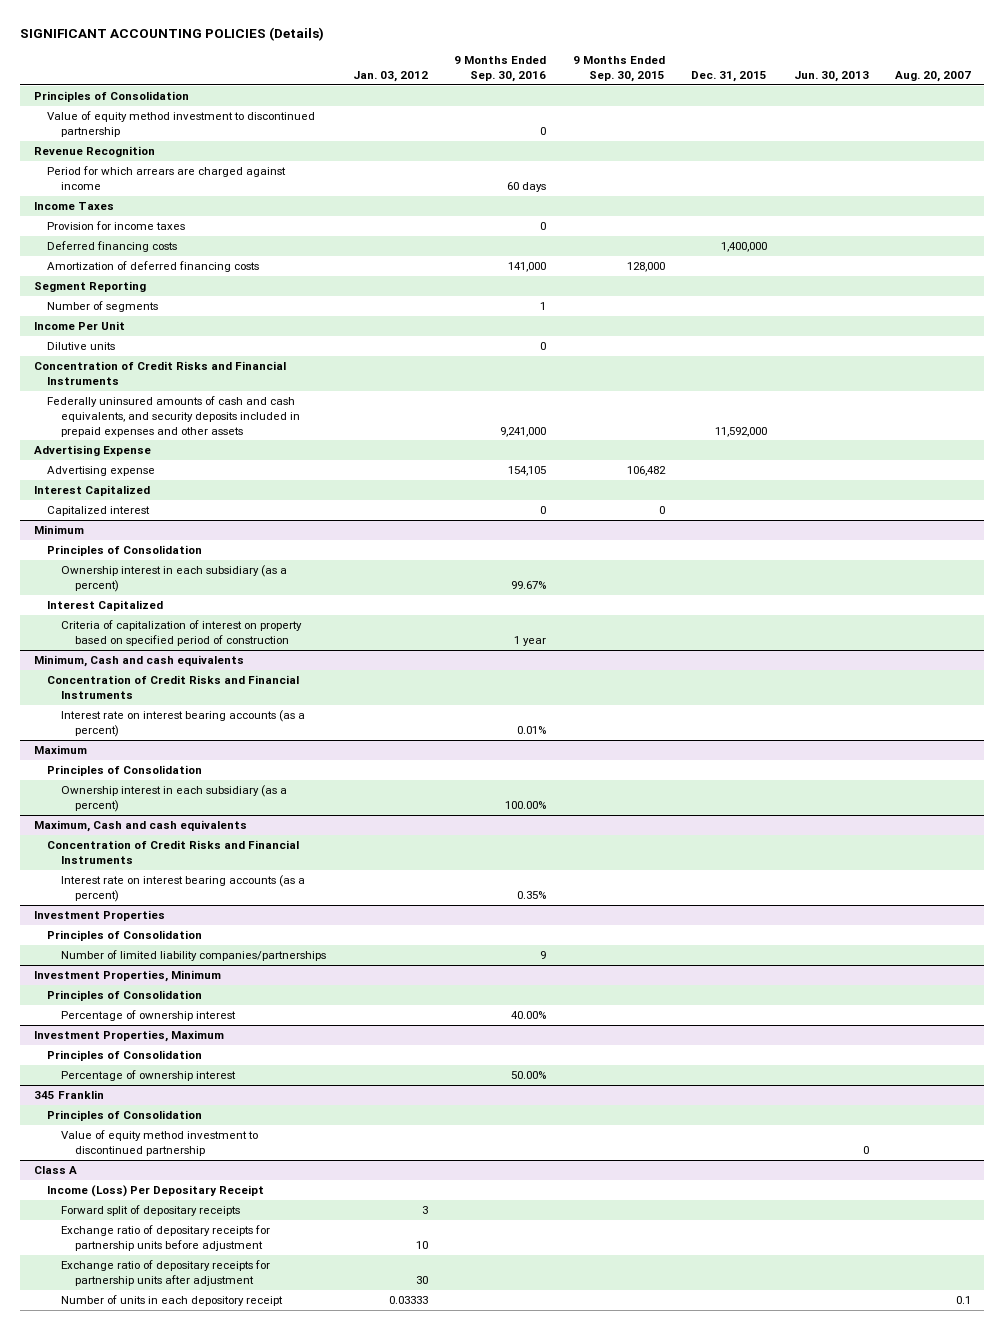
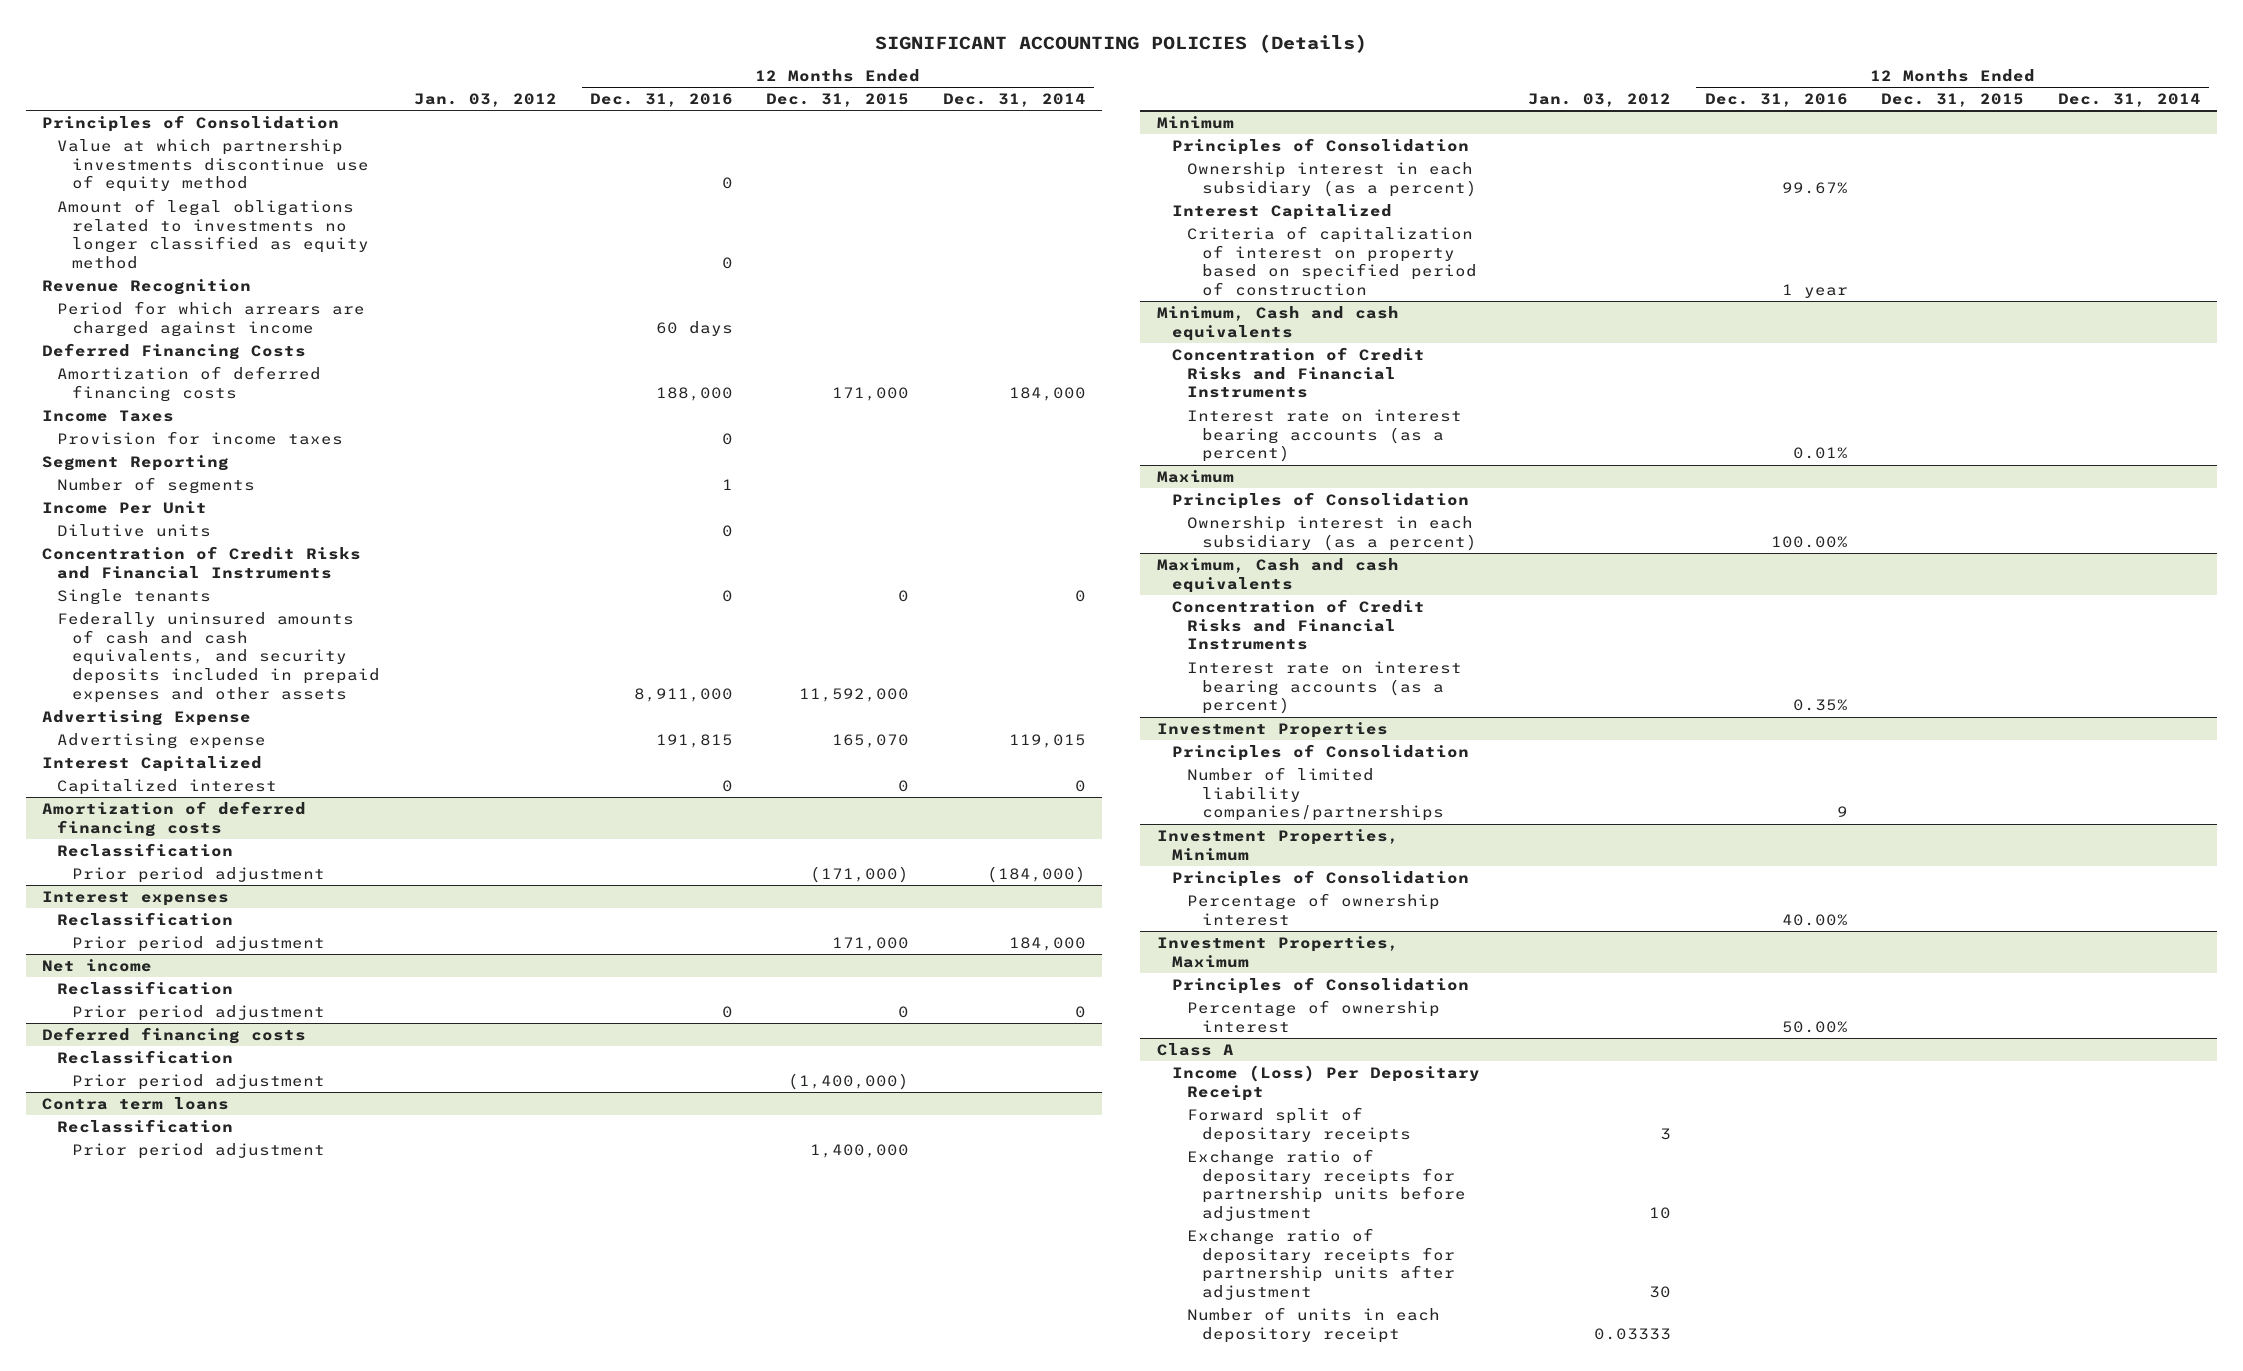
- | Jan. 03, 2012 | 9 Months Ended Sep. 30, 2016 | 9 Months Ended Sep. 30, 2015 | Dec. 31, 2015 | Jun. 30, 2013 | Aug. 20, 2007
+ | Jan. 03, 2012 | 12 Months Ended Dec. 31, 2016 | 12 Months Ended Dec. 31, 2015 | 12 Months Ended Dec. 31, 2014
- Value of equity method investment to discontinued partnership | | 0 | | | |
+ Value at which partnership investments discontinue use of equity method | | 0 | |
+ Amount of legal obligations related to investments no longer classified as equity method | | 0 | |
+ Deferred Financing Costs
moved up: Amortization of deferred financing costs | | 188,000 | 171,000 | 184,000
- Deferred financing costs | | | | 1,400,000 | |
+ Single tenants | | 0 | 0 | 0
+ Amortization of deferred financing costs
+ Reclassification
+ Prior period adjustment | | | (171,000) | (184,000)
+ Interest expenses
+ Reclassification
+ Prior period adjustment | | | 171,000 | 184,000
+ Net income
+ Reclassification
+ Prior period adjustment | | 0 | 0 | 0
+ Deferred financing costs
+ Reclassification
+ Prior period adjustment | | | (1,400,000) |
+ Contra term loans
+ Reclassification
+ Prior period adjustment | | | 1,400,000 |
- 345 Franklin
- Principles of Consolidation
- Value of equity method investment to discontinued partnership | | | | | 0 |

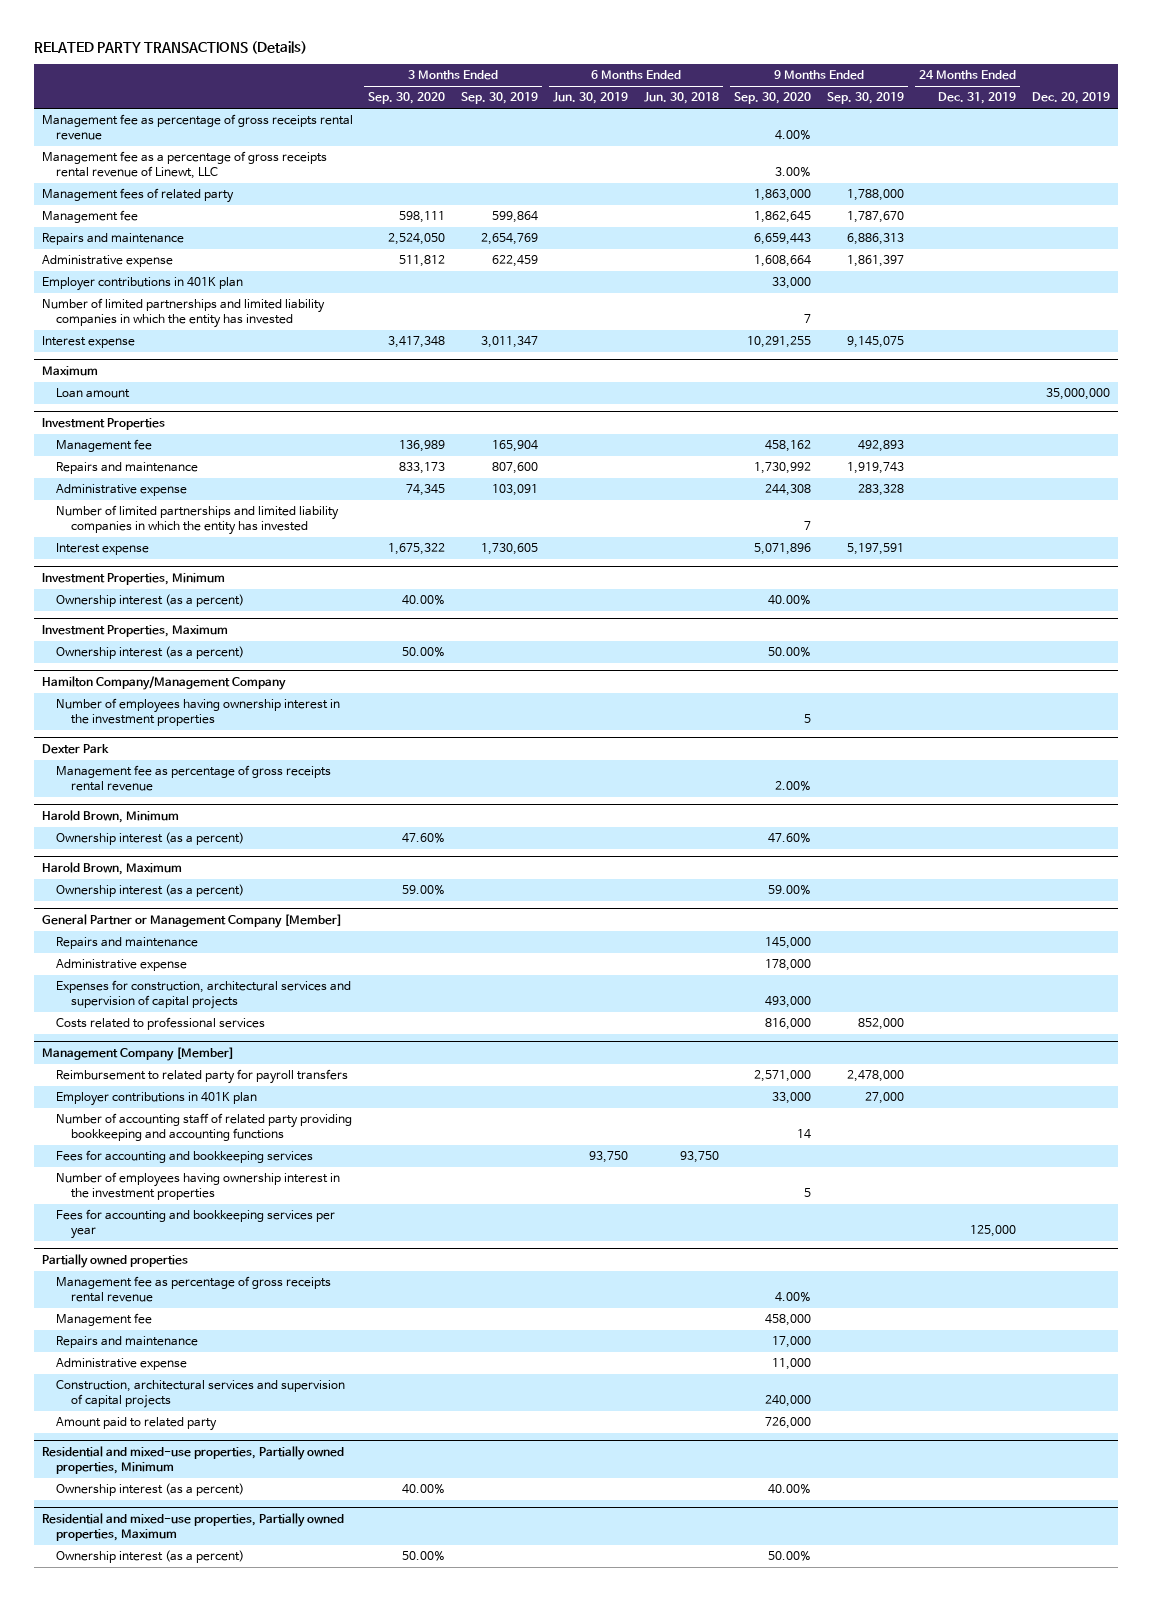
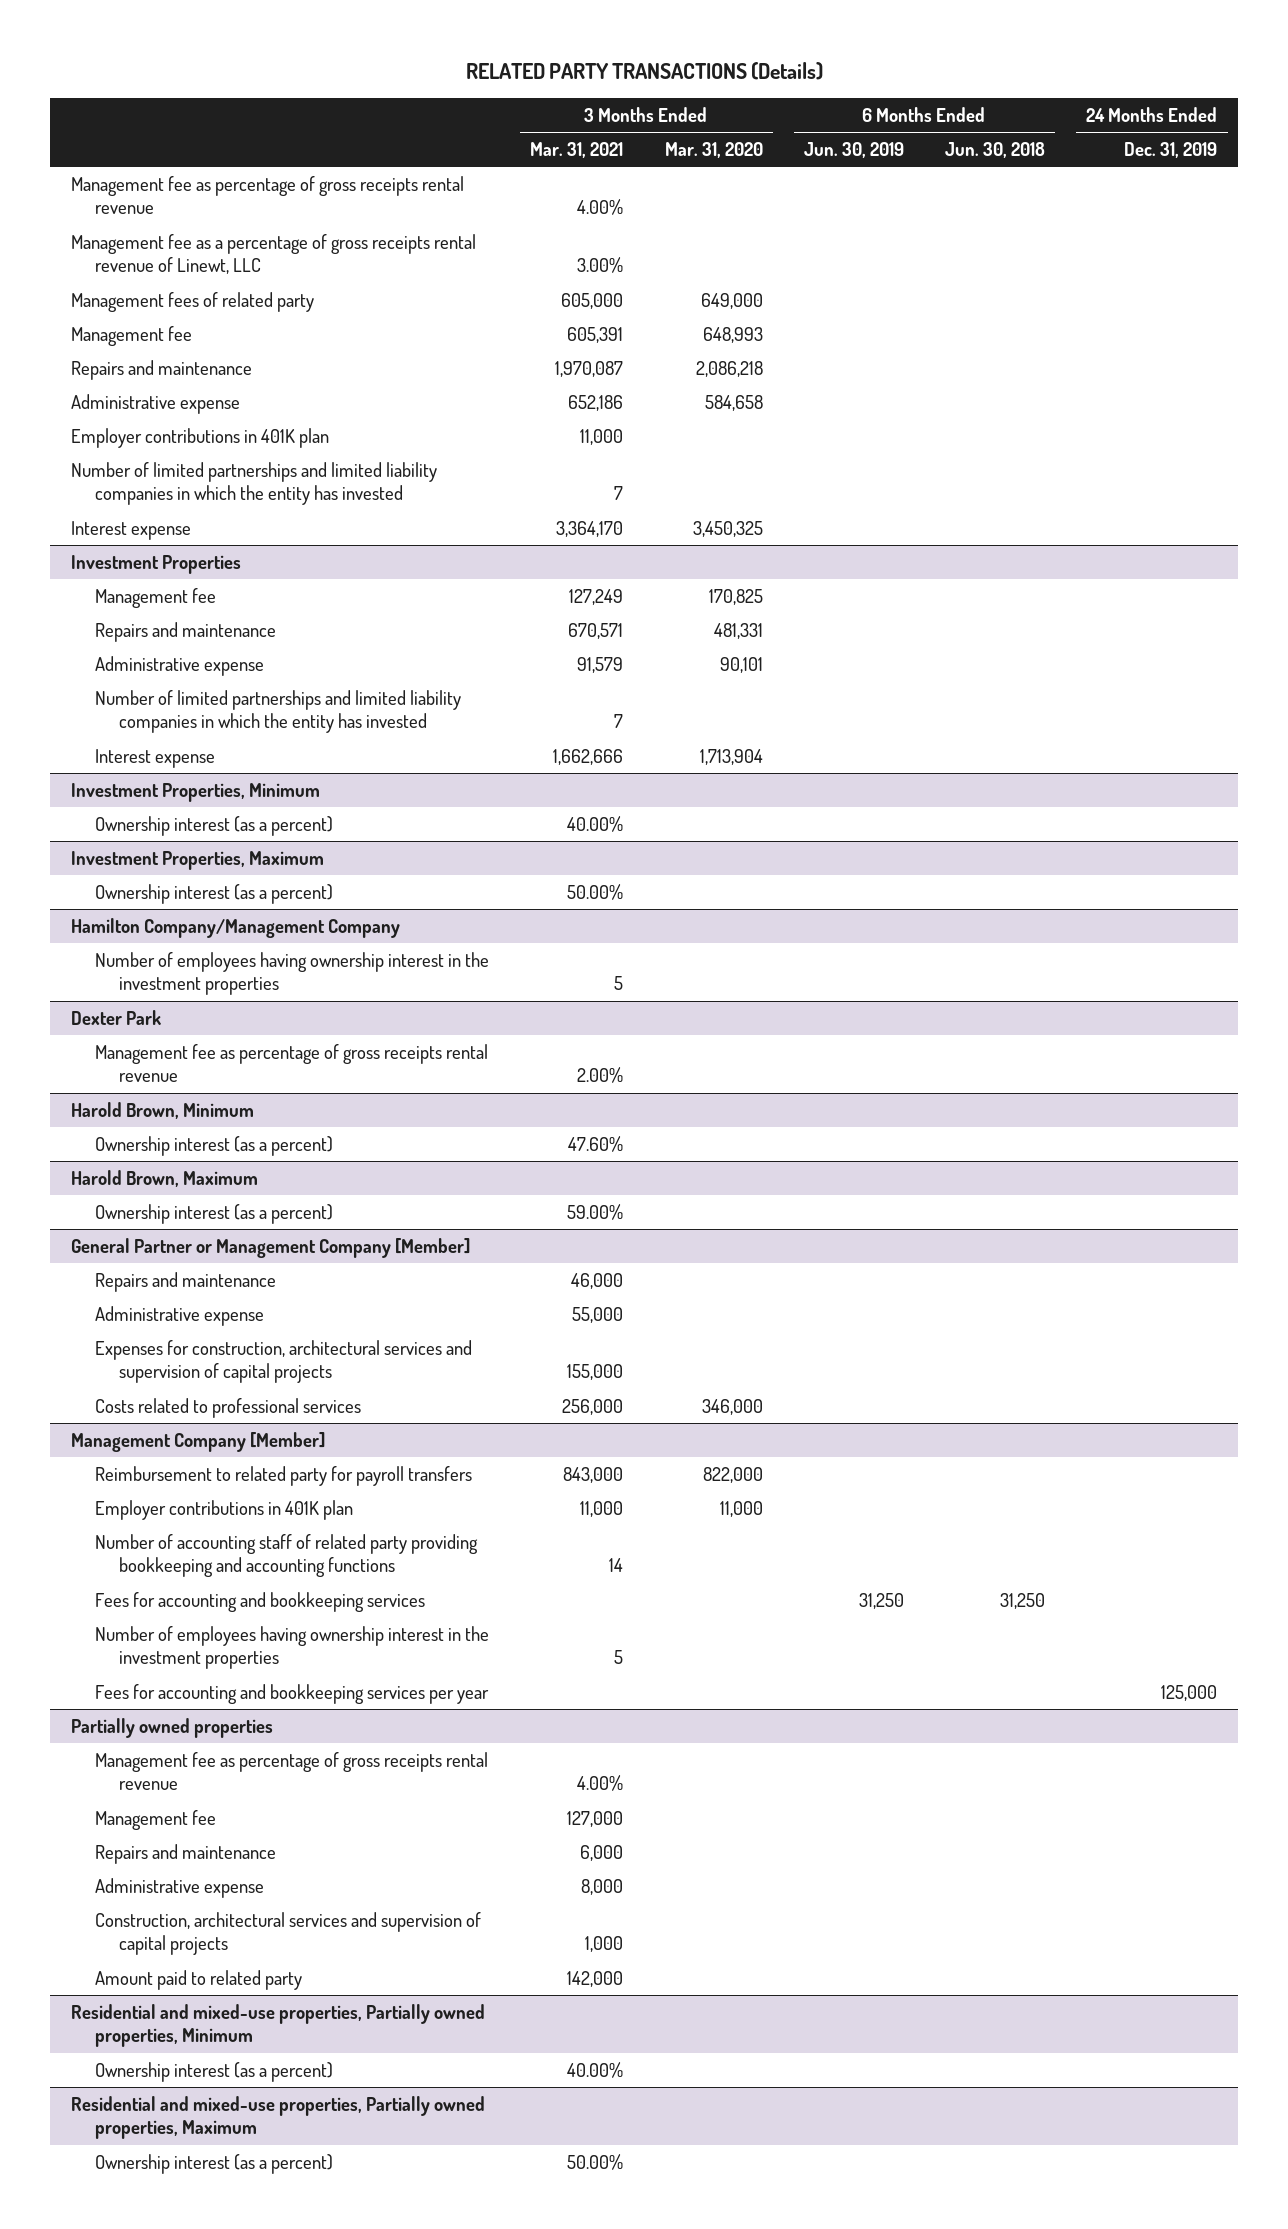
- | 3 Months Ended Sep. 30, 2020 | 3 Months Ended Sep. 30, 2019 | 6 Months Ended Jun. 30, 2019 | 6 Months Ended Jun. 30, 2018 | 9 Months Ended Sep. 30, 2020 | 9 Months Ended Sep. 30, 2019 | 24 Months Ended Dec. 31, 2019 | Dec. 20, 2019
+ | 3 Months Ended Mar. 31, 2021 | 3 Months Ended Mar. 31, 2020 | 6 Months Ended Jun. 30, 2019 | 6 Months Ended Jun. 30, 2018 | 24 Months Ended Dec. 31, 2019
- Maximum
- Loan amount | | | | | | | | 35,000,000
@ Management Company [Member]
- Fees for accounting and bookkeeping services | | | 93,750 | 93,750 | | | |
+ Fees for accounting and bookkeeping services | | | 31,250 | 31,250 |

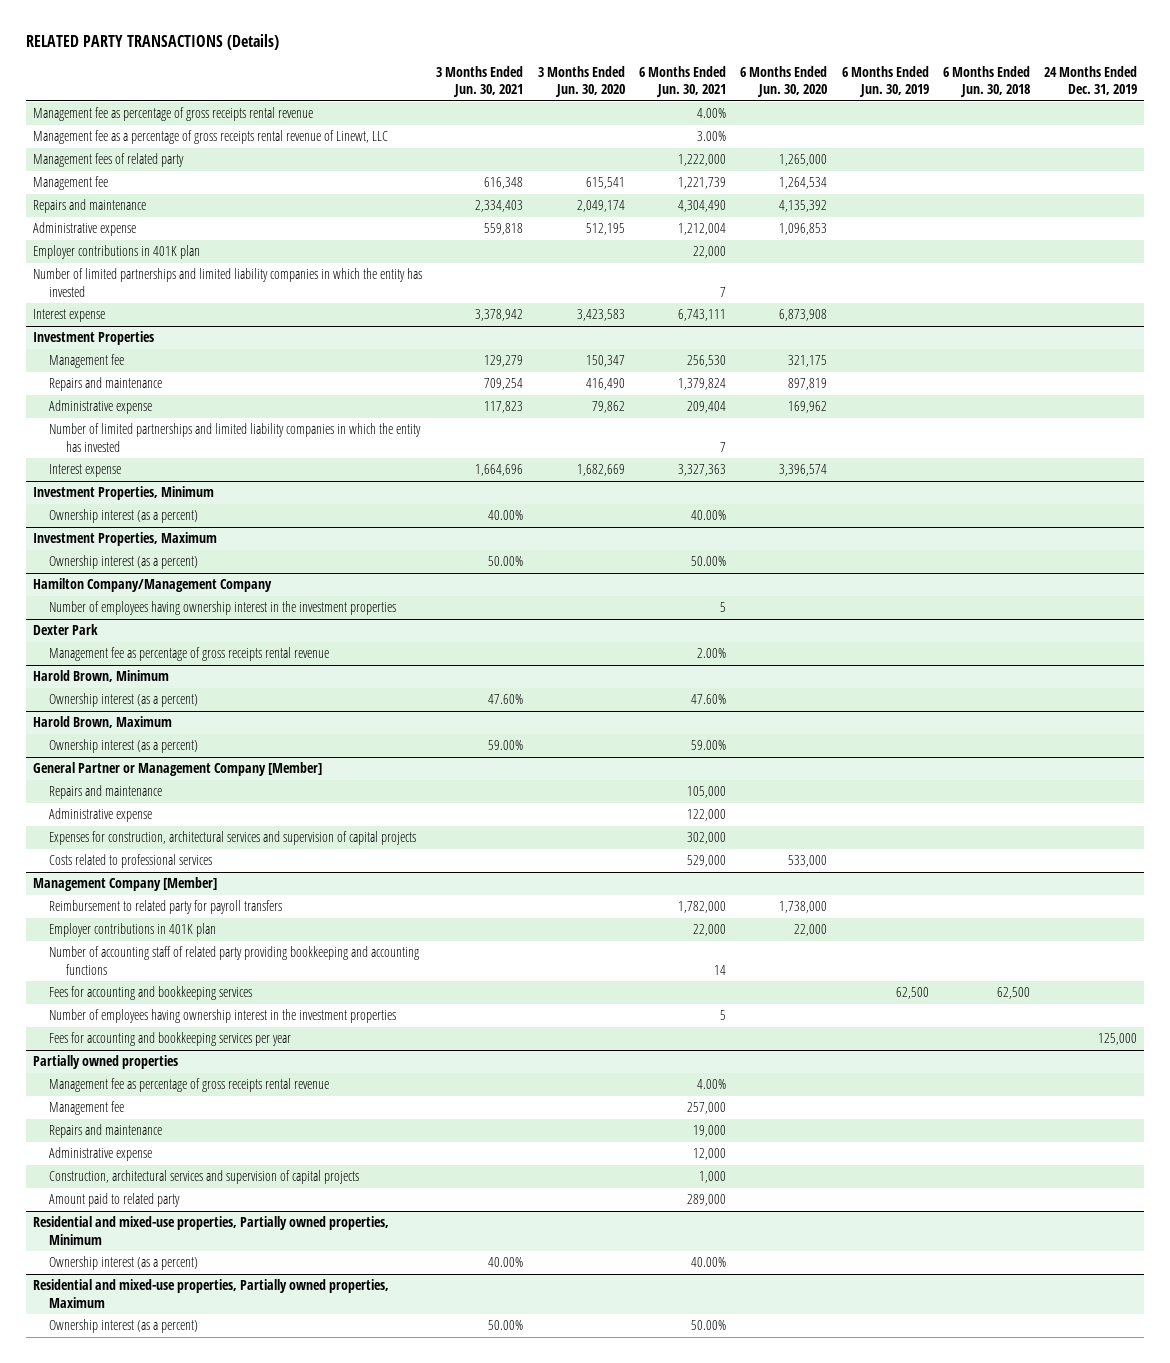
- | 3 Months Ended Mar. 31, 2021 | 3 Months Ended Mar. 31, 2020 | 6 Months Ended Jun. 30, 2019 | 6 Months Ended Jun. 30, 2018 | 24 Months Ended Dec. 31, 2019
+ | 3 Months Ended Jun. 30, 2021 | 3 Months Ended Jun. 30, 2020 | 6 Months Ended Jun. 30, 2021 | 6 Months Ended Jun. 30, 2020 | 6 Months Ended Jun. 30, 2019 | 6 Months Ended Jun. 30, 2018 | 24 Months Ended Dec. 31, 2019
@ Management Company [Member]
- Fees for accounting and bookkeeping services | | | 31,250 | 31,250 |
+ Fees for accounting and bookkeeping services | | | | | 62,500 | 62,500 |

